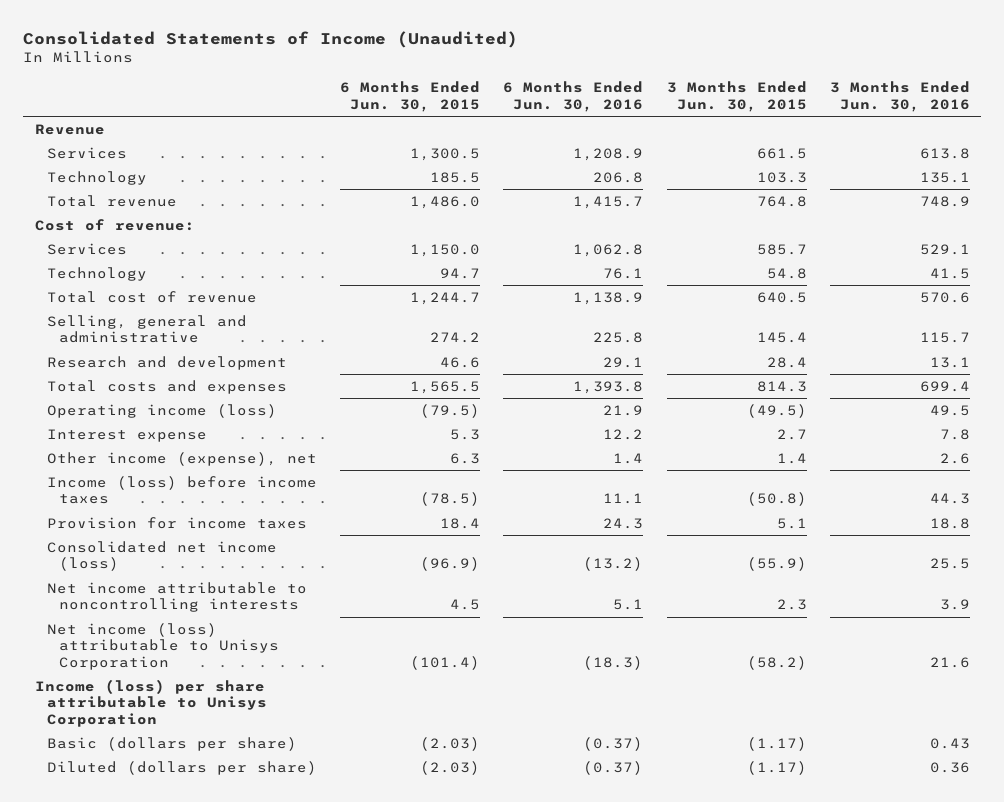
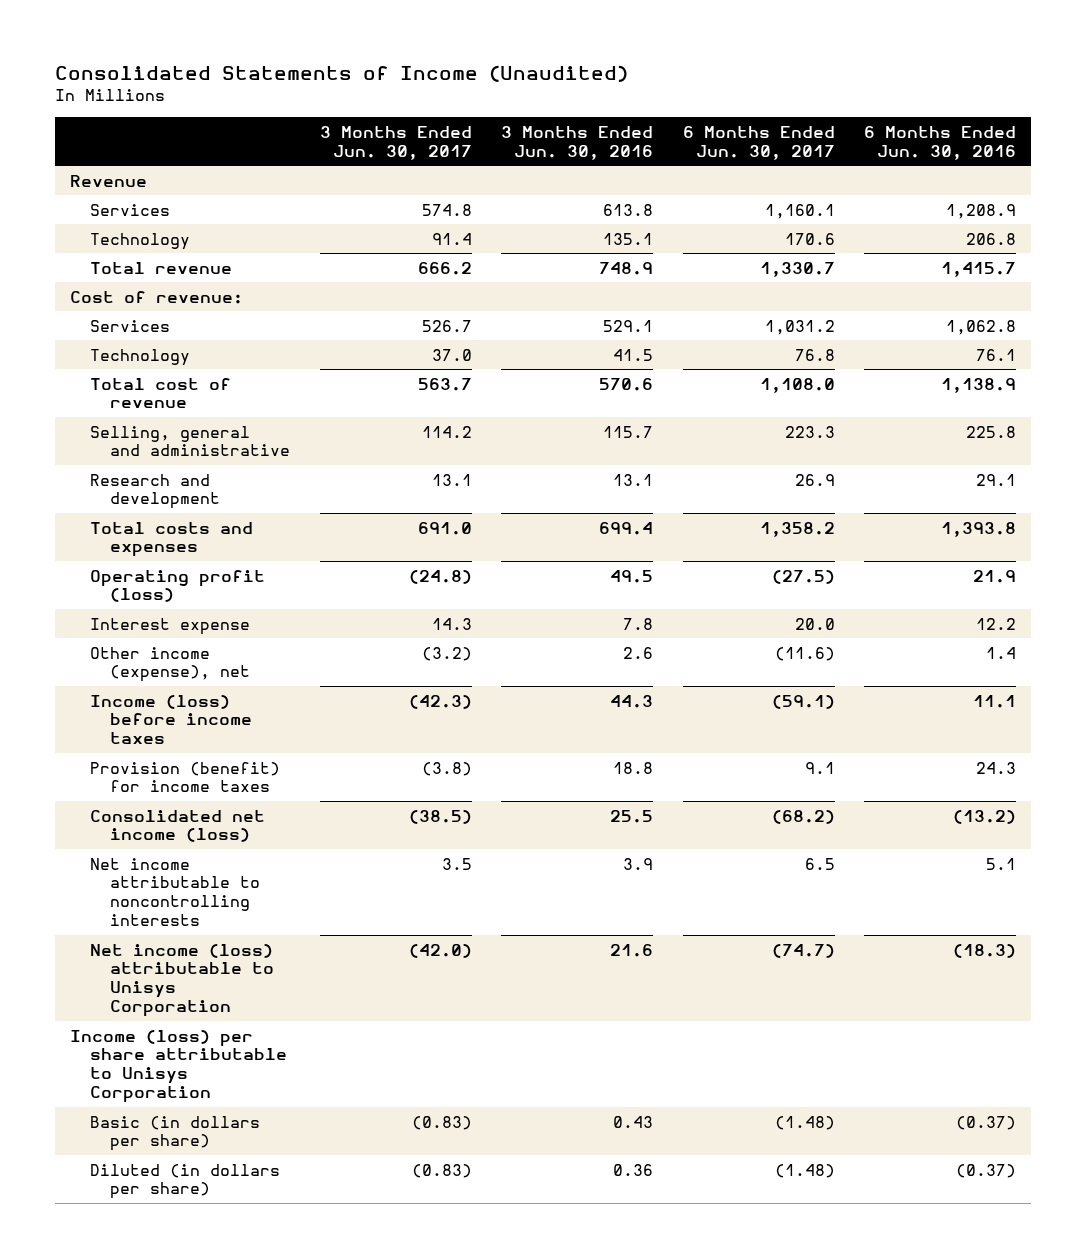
- | 6 Months Ended Jun. 30, 2015 | 6 Months Ended Jun. 30, 2016 | 3 Months Ended Jun. 30, 2015 | 3 Months Ended Jun. 30, 2016
+ | 3 Months Ended Jun. 30, 2017 | 3 Months Ended Jun. 30, 2016 | 6 Months Ended Jun. 30, 2017 | 6 Months Ended Jun. 30, 2016
- Operating income (loss) | (79.5) | 21.9 | (49.5) | 49.5
+ Operating profit (loss) | (24.8) | 49.5 | (27.5) | 21.9
- Provision for income taxes | 18.4 | 24.3 | 5.1 | 18.8
+ Provision (benefit) for income taxes | (3.8) | 18.8 | 9.1 | 24.3
- Basic (dollars per share) | (2.03) | (0.37) | (1.17) | 0.43
- Diluted (dollars per share) | (2.03) | (0.37) | (1.17) | 0.36
+ Basic (in dollars per share) | (0.83) | 0.43 | (1.48) | (0.37)
+ Diluted (in dollars per share) | (0.83) | 0.36 | (1.48) | (0.37)

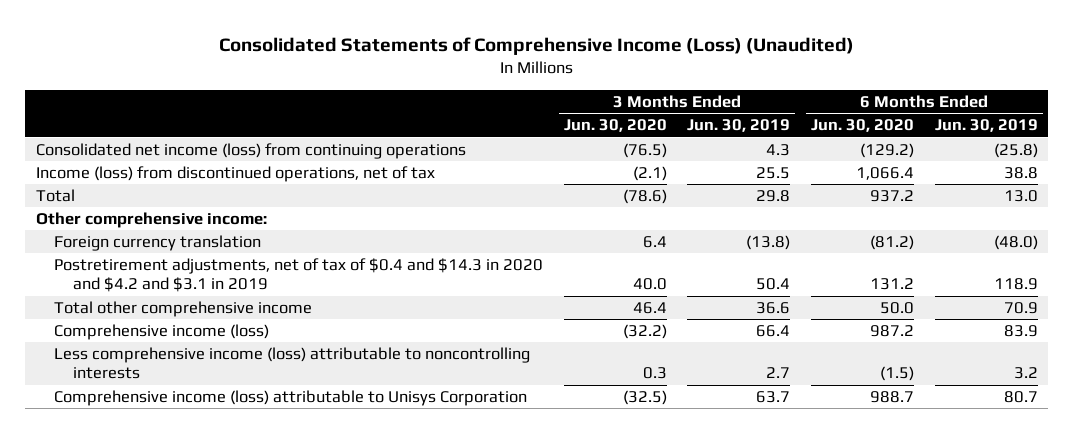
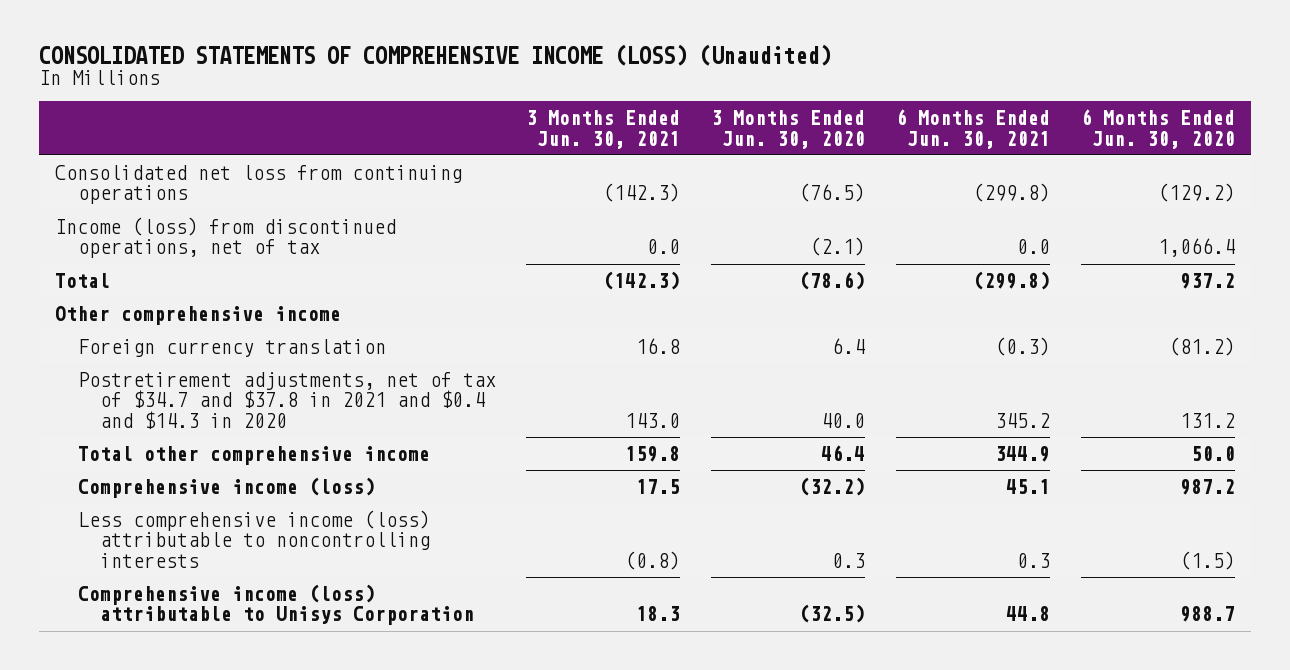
- Consolidated Statements of Comprehensive Income (Loss) (Unaudited)
+ CONSOLIDATED STATEMENTS OF COMPREHENSIVE INCOME (LOSS) (Unaudited)
- | 3 Months Ended Jun. 30, 2020 | 3 Months Ended Jun. 30, 2019 | 6 Months Ended Jun. 30, 2020 | 6 Months Ended Jun. 30, 2019
+ | 3 Months Ended Jun. 30, 2021 | 3 Months Ended Jun. 30, 2020 | 6 Months Ended Jun. 30, 2021 | 6 Months Ended Jun. 30, 2020
- Consolidated net income (loss) from continuing operations | (76.5) | 4.3 | (129.2) | (25.8)
+ Consolidated net loss from continuing operations | (142.3) | (76.5) | (299.8) | (129.2)
- Other comprehensive income:
+ Other comprehensive income
- Postretirement adjustments, net of tax of $0.4 and $14.3 in 2020 and $4.2 and $3.1 in 2019 | 40.0 | 50.4 | 131.2 | 118.9
+ Postretirement adjustments, net of tax of $34.7 and $37.8 in 2021 and $0.4 and $14.3 in 2020 | 143.0 | 40.0 | 345.2 | 131.2

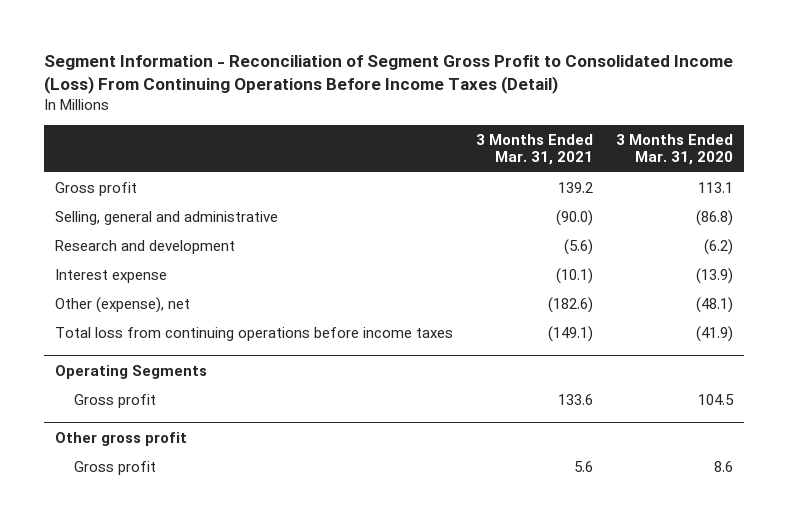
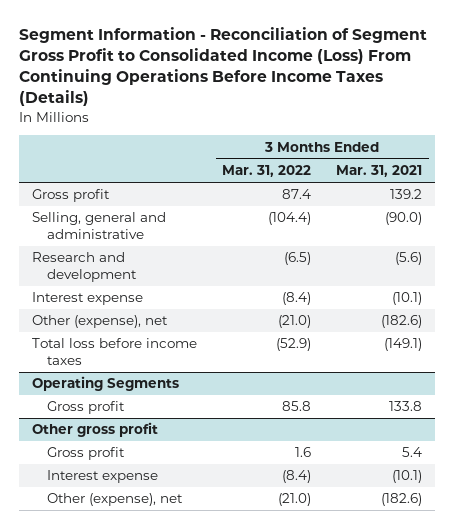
- Segment Information - Reconciliation of Segment Gross Profit to Consolidated Income (Loss) From Continuing Operations Before Income Taxes (Detail)
+ Segment Information - Reconciliation of Segment Gross Profit to Consolidated Income (Loss) From Continuing Operations Before Income Taxes (Details)
- | 3 Months Ended Mar. 31, 2021 | 3 Months Ended Mar. 31, 2020
+ | 3 Months Ended Mar. 31, 2022 | 3 Months Ended Mar. 31, 2021
- Total loss from continuing operations before income taxes | (149.1) | (41.9)
+ Total loss before income taxes | (52.9) | (149.1)
@ Operating Segments
- Gross profit | 133.6 | 104.5
+ Gross profit | 85.8 | 133.8
@ Other gross profit
- Gross profit | 5.6 | 8.6
+ Gross profit | 1.6 | 5.4
+ Interest expense | (8.4) | (10.1)
+ Other (expense), net | (21.0) | (182.6)

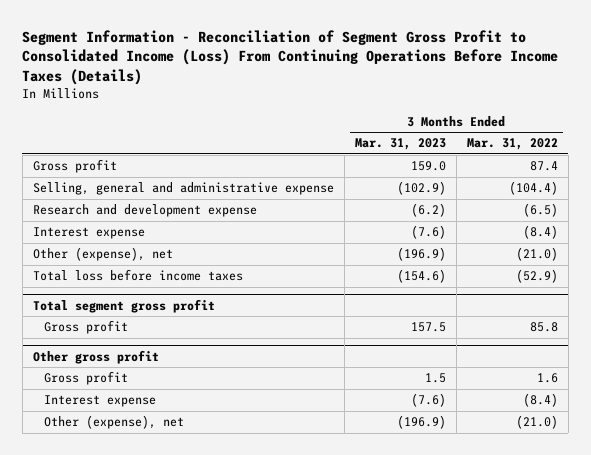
- | 3 Months Ended Mar. 31, 2022 | 3 Months Ended Mar. 31, 2021
+ | 3 Months Ended Mar. 31, 2023 | 3 Months Ended Mar. 31, 2022
- Selling, general and administrative | (104.4) | (90.0)
- Research and development | (6.5) | (5.6)
+ Selling, general and administrative expense | (102.9) | (104.4)
+ Research and development expense | (6.2) | (6.5)
- Operating Segments
+ Total segment gross profit

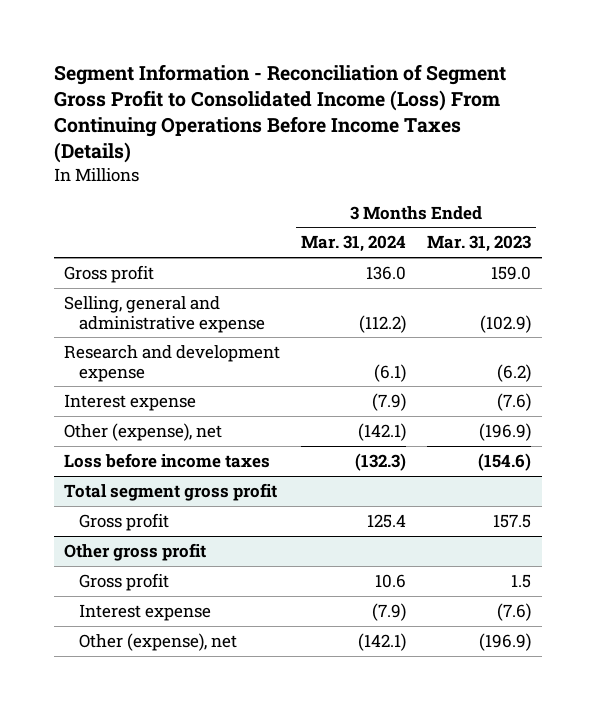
- | 3 Months Ended Mar. 31, 2023 | 3 Months Ended Mar. 31, 2022
+ | 3 Months Ended Mar. 31, 2024 | 3 Months Ended Mar. 31, 2023
- Total loss before income taxes | (154.6) | (52.9)
+ Loss before income taxes | (132.3) | (154.6)

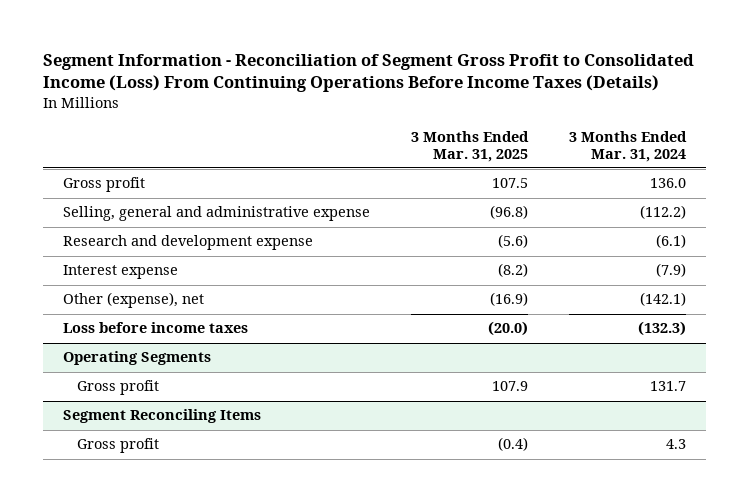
- | 3 Months Ended Mar. 31, 2024 | 3 Months Ended Mar. 31, 2023
+ | 3 Months Ended Mar. 31, 2025 | 3 Months Ended Mar. 31, 2024
- Total segment gross profit
- Gross profit | 125.4 | 157.5
- Other gross profit
- Gross profit | 10.6 | 1.5
- Interest expense | (7.9) | (7.6)
- Other (expense), net | (142.1) | (196.9)
+ Operating Segments
+ Gross profit | 107.9 | 131.7
+ Segment Reconciling Items
+ Gross profit | (0.4) | 4.3

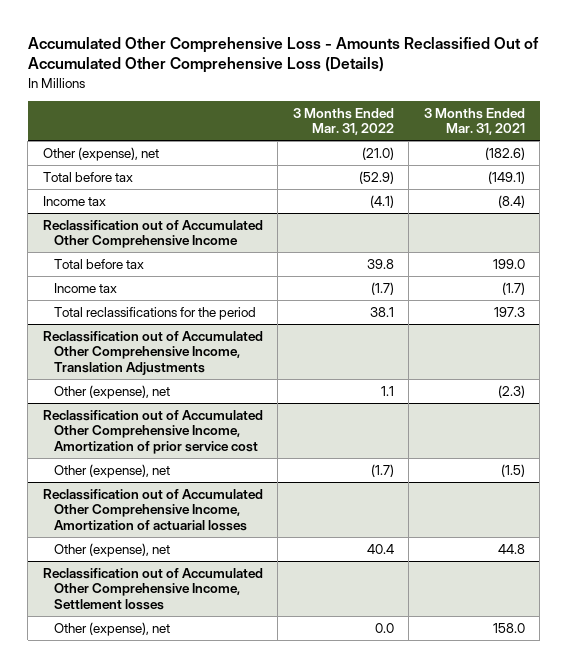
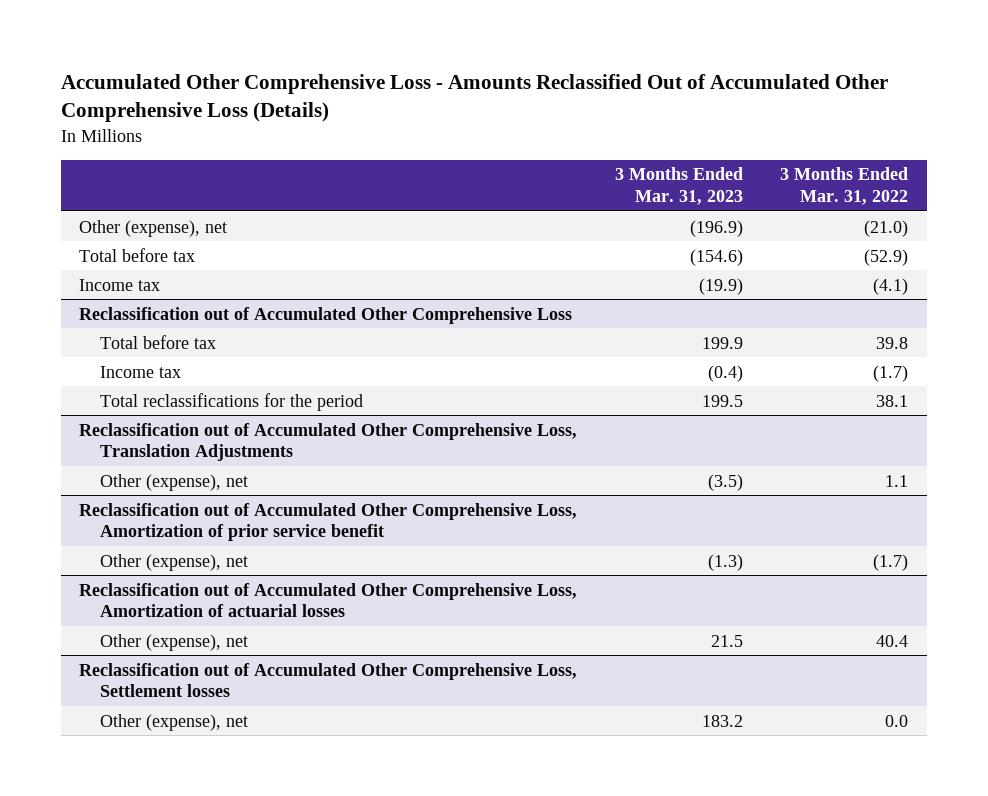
- | 3 Months Ended Mar. 31, 2022 | 3 Months Ended Mar. 31, 2021
+ | 3 Months Ended Mar. 31, 2023 | 3 Months Ended Mar. 31, 2022
- Reclassification out of Accumulated Other Comprehensive Income
+ Reclassification out of Accumulated Other Comprehensive Loss
- Reclassification out of Accumulated Other Comprehensive Income, Translation Adjustments
+ Reclassification out of Accumulated Other Comprehensive Loss, Translation Adjustments
- Reclassification out of Accumulated Other Comprehensive Income, Amortization of prior service cost
+ Reclassification out of Accumulated Other Comprehensive Loss, Amortization of prior service benefit
- Reclassification out of Accumulated Other Comprehensive Income, Amortization of actuarial losses
+ Reclassification out of Accumulated Other Comprehensive Loss, Amortization of actuarial losses
- Reclassification out of Accumulated Other Comprehensive Income, Settlement losses
+ Reclassification out of Accumulated Other Comprehensive Loss, Settlement losses

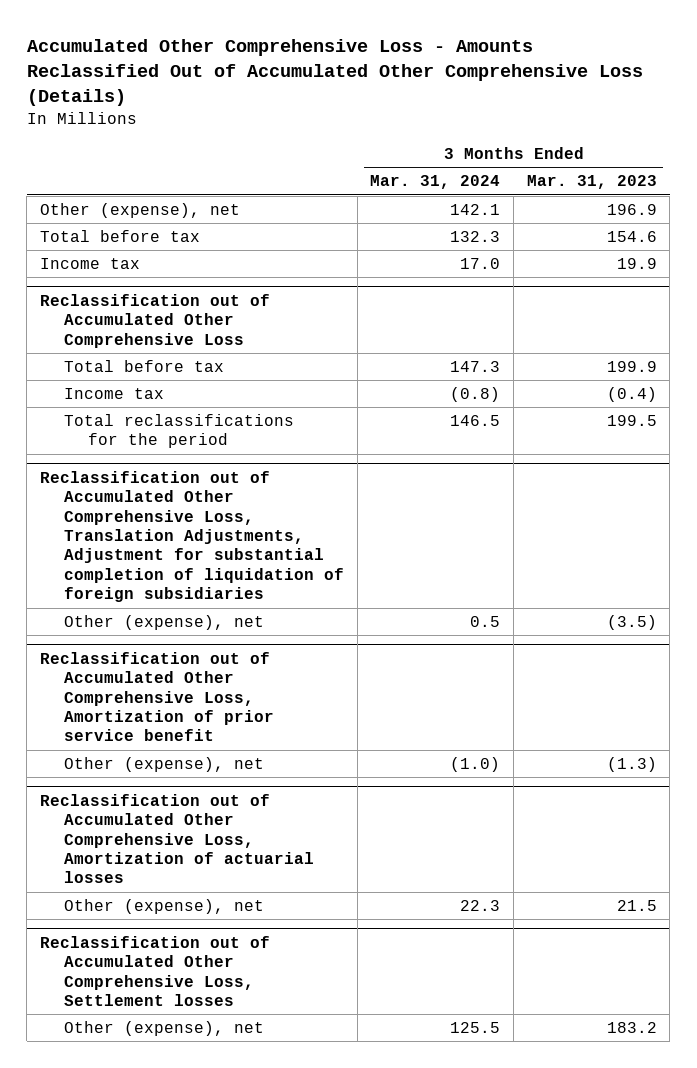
- | 3 Months Ended Mar. 31, 2023 | 3 Months Ended Mar. 31, 2022
+ | 3 Months Ended Mar. 31, 2024 | 3 Months Ended Mar. 31, 2023
- Other (expense), net | (196.9) | (21.0)
- Total before tax | (154.6) | (52.9)
- Income tax | (19.9) | (4.1)
+ Other (expense), net | 142.1 | 196.9
+ Total before tax | 132.3 | 154.6
+ Income tax | 17.0 | 19.9
- Reclassification out of Accumulated Other Comprehensive Loss, Translation Adjustments
+ Reclassification out of Accumulated Other Comprehensive Loss, Translation Adjustments, Adjustment for substantial completion of liquidation of foreign subsidiaries

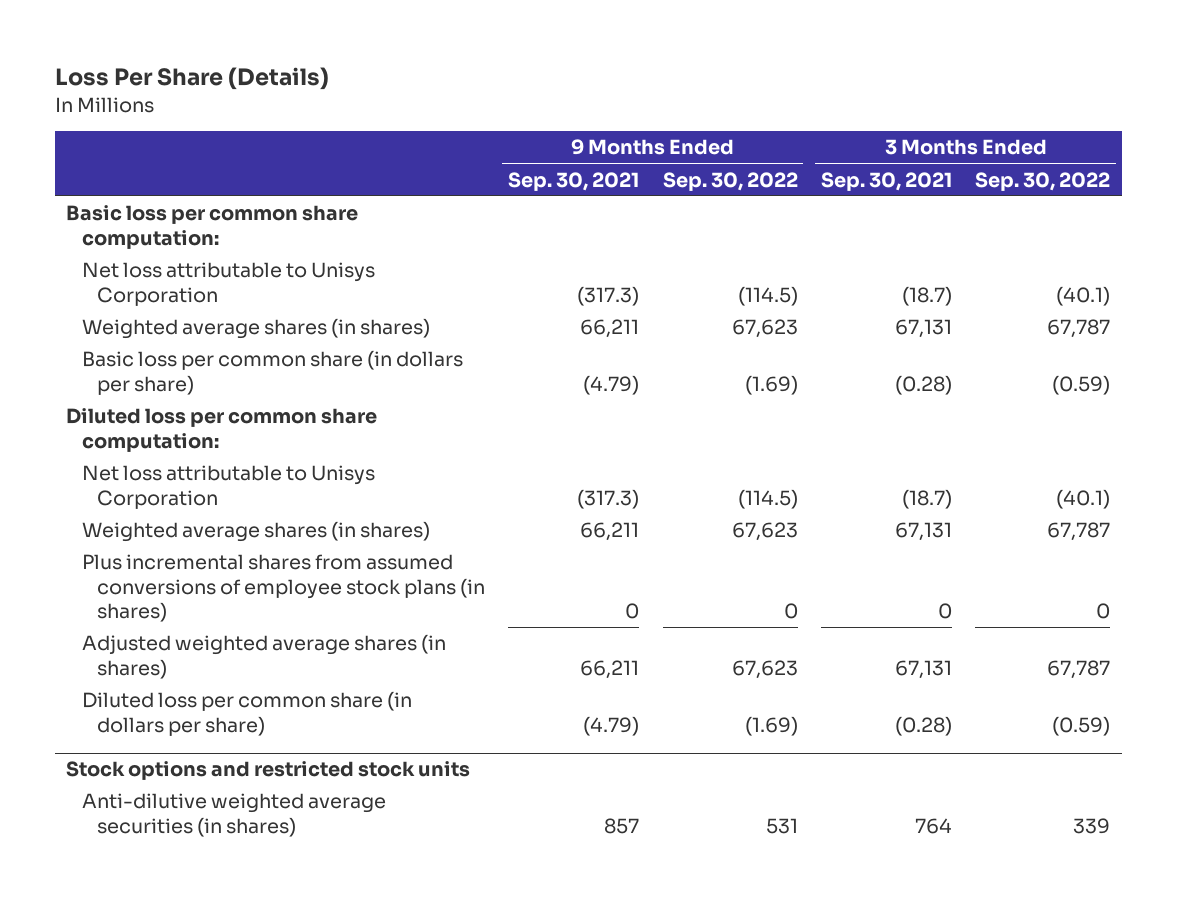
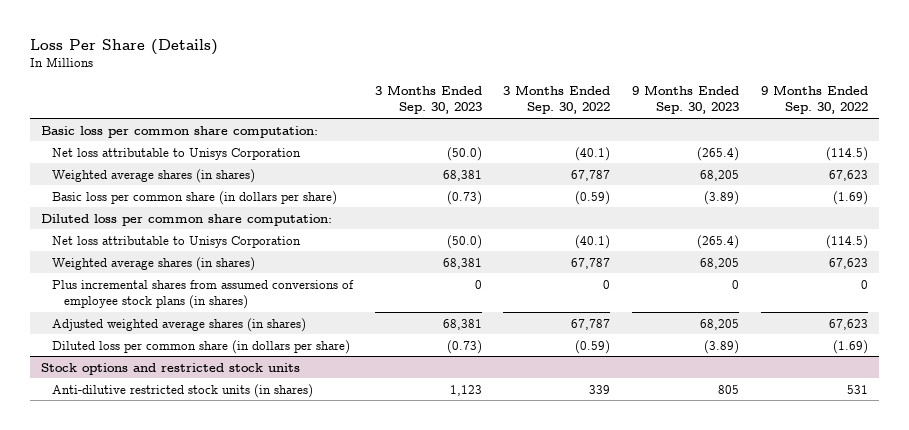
- | 9 Months Ended Sep. 30, 2021 | 9 Months Ended Sep. 30, 2022 | 3 Months Ended Sep. 30, 2021 | 3 Months Ended Sep. 30, 2022
+ | 3 Months Ended Sep. 30, 2023 | 3 Months Ended Sep. 30, 2022 | 9 Months Ended Sep. 30, 2023 | 9 Months Ended Sep. 30, 2022
@ Stock options and restricted stock units
- Anti-dilutive weighted average securities (in shares) | 857 | 531 | 764 | 339
+ Anti-dilutive restricted stock units (in shares) | 1,123 | 339 | 805 | 531

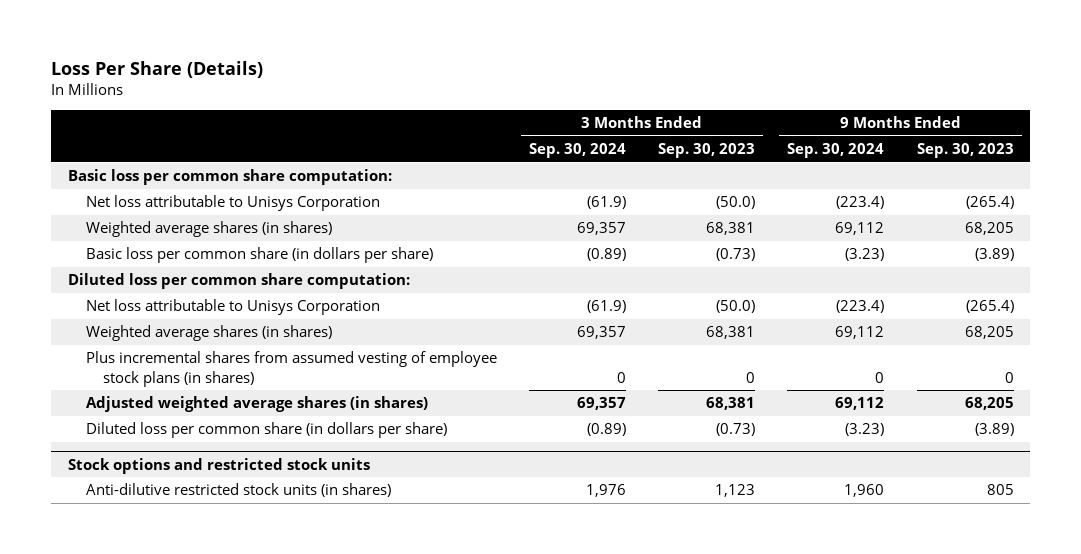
- | 3 Months Ended Sep. 30, 2023 | 3 Months Ended Sep. 30, 2022 | 9 Months Ended Sep. 30, 2023 | 9 Months Ended Sep. 30, 2022
+ | 3 Months Ended Sep. 30, 2024 | 3 Months Ended Sep. 30, 2023 | 9 Months Ended Sep. 30, 2024 | 9 Months Ended Sep. 30, 2023
- Plus incremental shares from assumed conversions of employee stock plans (in shares) | 0 | 0 | 0 | 0
+ Plus incremental shares from assumed vesting of employee stock plans (in shares) | 0 | 0 | 0 | 0

